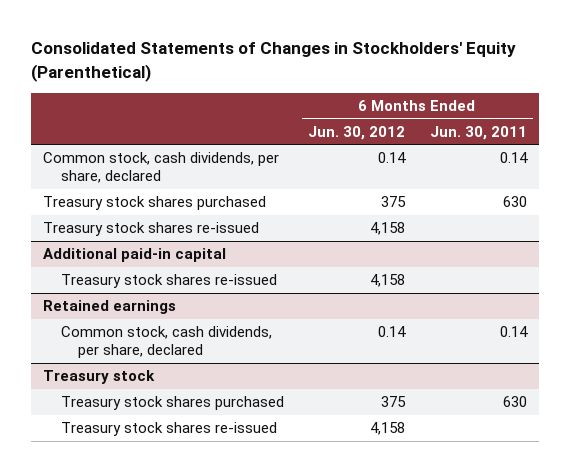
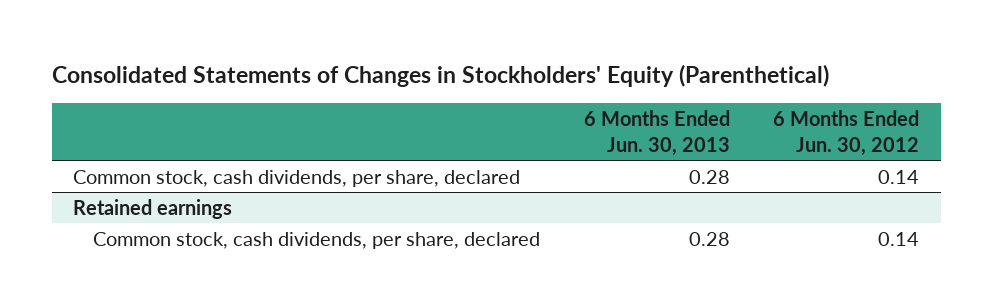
- | 6 Months Ended Jun. 30, 2012 | 6 Months Ended Jun. 30, 2011
+ | 6 Months Ended Jun. 30, 2013 | 6 Months Ended Jun. 30, 2012
- Treasury stock shares purchased | 375 | 630
- Treasury stock shares re-issued | 4,158 |
- Additional paid-in capital
- Treasury stock shares re-issued | 4,158 |
- Treasury stock
- Treasury stock shares purchased | 375 | 630
- Treasury stock shares re-issued | 4,158 |

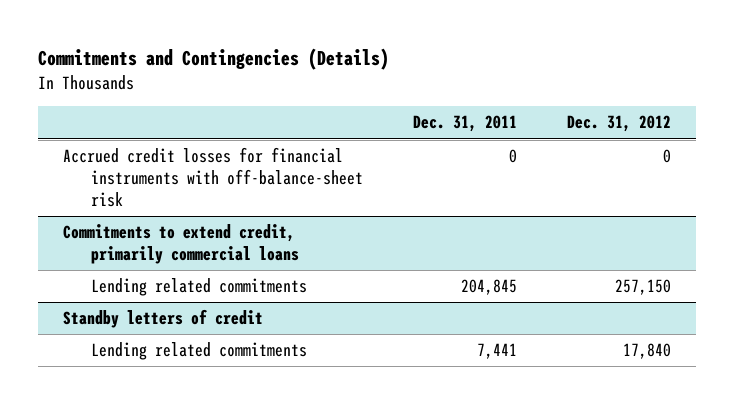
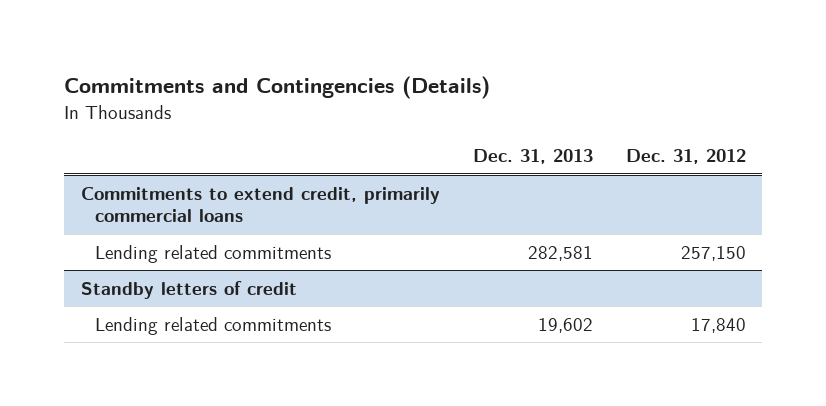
- | Dec. 31, 2011 | Dec. 31, 2012
+ | Dec. 31, 2013 | Dec. 31, 2012
- Accrued credit losses for financial instruments with off-balance-sheet risk | 0 | 0

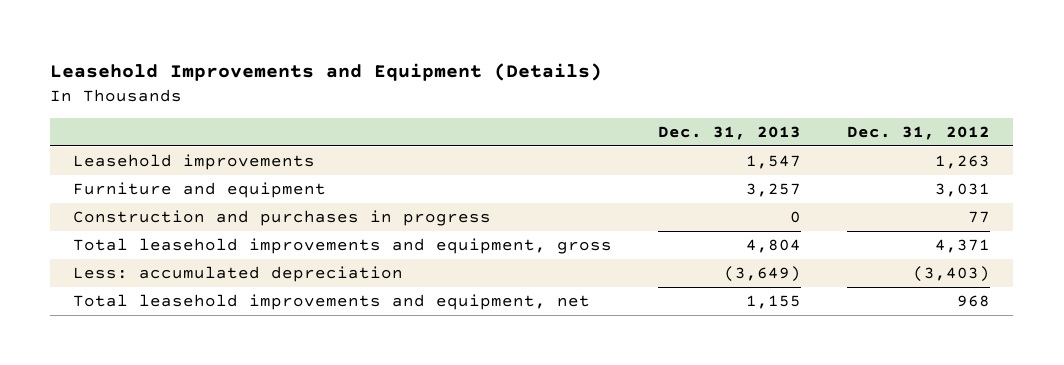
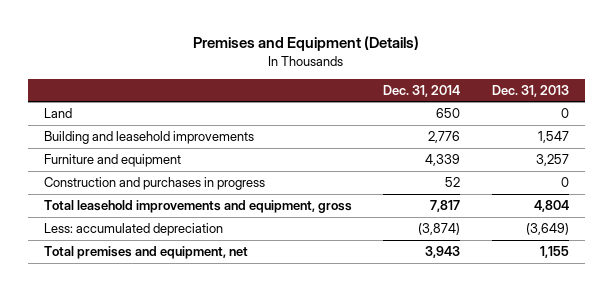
- Leasehold Improvements and Equipment (Details)
+ Premises and Equipment (Details)
- | Dec. 31, 2013 | Dec. 31, 2012
+ | Dec. 31, 2014 | Dec. 31, 2013
- Leasehold improvements | 1,547 | 1,263
+ Land | 650 | 0
+ Building and leasehold improvements | 2,776 | 1,547
- Total leasehold improvements and equipment, net | 1,155 | 968
+ Total premises and equipment, net | 3,943 | 1,155

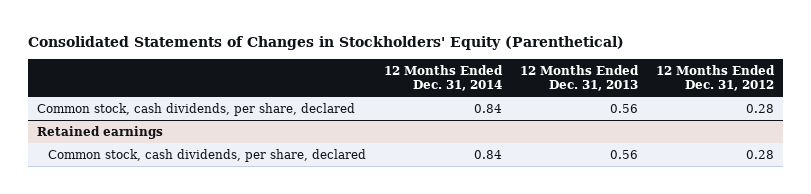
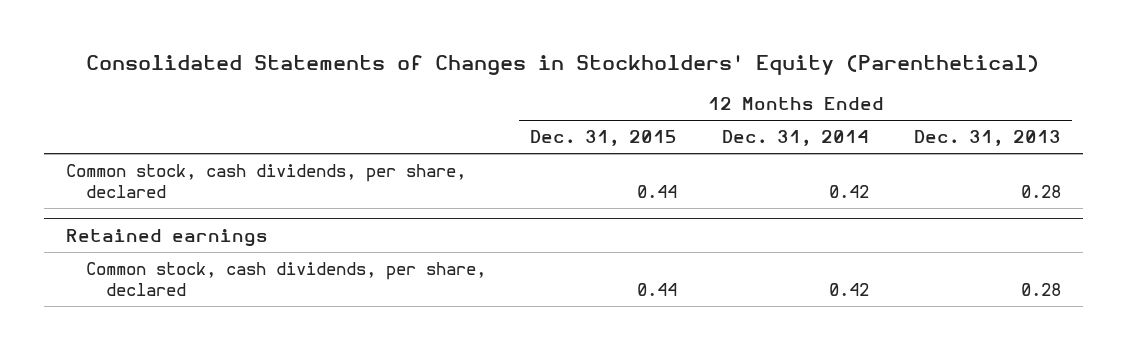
- | 12 Months Ended Dec. 31, 2014 | 12 Months Ended Dec. 31, 2013 | 12 Months Ended Dec. 31, 2012
+ | 12 Months Ended Dec. 31, 2015 | 12 Months Ended Dec. 31, 2014 | 12 Months Ended Dec. 31, 2013
- Common stock, cash dividends, per share, declared | 0.84 | 0.56 | 0.28
+ Common stock, cash dividends, per share, declared | 0.44 | 0.42 | 0.28
@ Retained earnings
- Common stock, cash dividends, per share, declared | 0.84 | 0.56 | 0.28
+ Common stock, cash dividends, per share, declared | 0.44 | 0.42 | 0.28

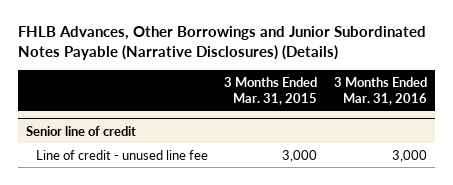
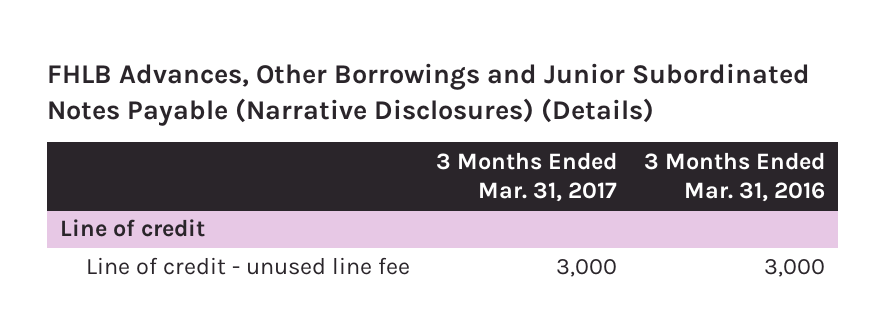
- | 3 Months Ended Mar. 31, 2015 | 3 Months Ended Mar. 31, 2016
+ | 3 Months Ended Mar. 31, 2017 | 3 Months Ended Mar. 31, 2016
- Senior line of credit
+ Line of credit

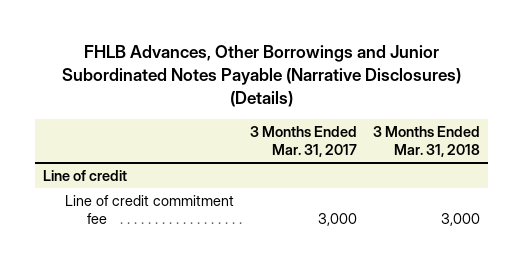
- | 3 Months Ended Mar. 31, 2017 | 3 Months Ended Mar. 31, 2016
+ | 3 Months Ended Mar. 31, 2017 | 3 Months Ended Mar. 31, 2018
@ Line of credit
- Line of credit - unused line fee | 3,000 | 3,000
+ Line of credit commitment fee | 3,000 | 3,000

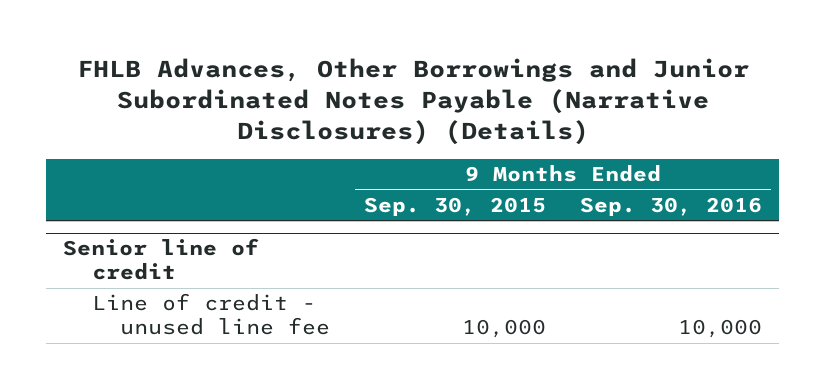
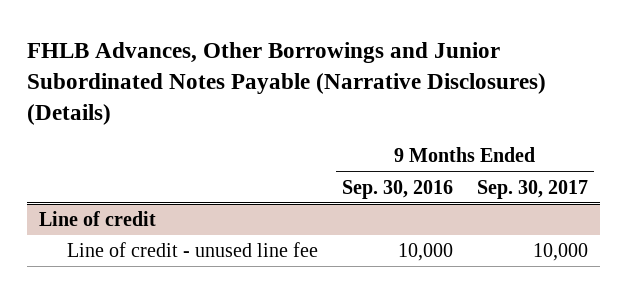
- | 9 Months Ended Sep. 30, 2015 | 9 Months Ended Sep. 30, 2016
+ | 9 Months Ended Sep. 30, 2016 | 9 Months Ended Sep. 30, 2017
- Senior line of credit
+ Line of credit

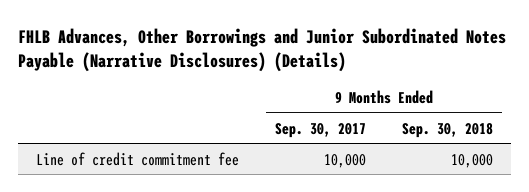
- | 9 Months Ended Sep. 30, 2016 | 9 Months Ended Sep. 30, 2017
+ | 9 Months Ended Sep. 30, 2017 | 9 Months Ended Sep. 30, 2018
- Line of credit
- Line of credit - unused line fee | 10,000 | 10,000
+ Line of credit commitment fee | 10,000 | 10,000

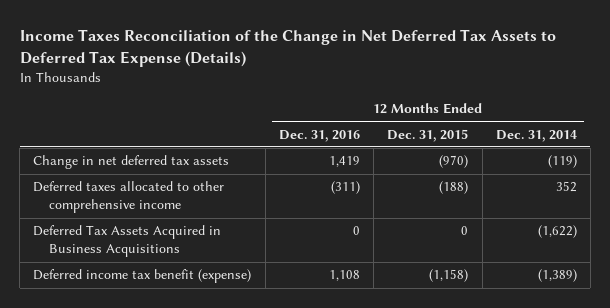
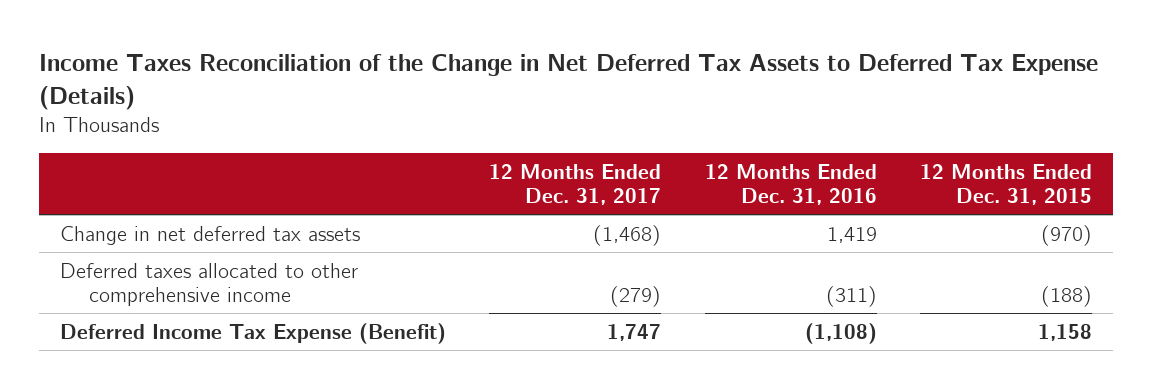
- | 12 Months Ended Dec. 31, 2016 | 12 Months Ended Dec. 31, 2015 | 12 Months Ended Dec. 31, 2014
+ | 12 Months Ended Dec. 31, 2017 | 12 Months Ended Dec. 31, 2016 | 12 Months Ended Dec. 31, 2015
- Deferred Tax Assets Acquired in Business Acquisitions | 0 | 0 | (1,622)
- Deferred income tax benefit (expense) | 1,108 | (1,158) | (1,389)
+ Deferred Income Tax Expense (Benefit) | 1,747 | (1,108) | 1,158

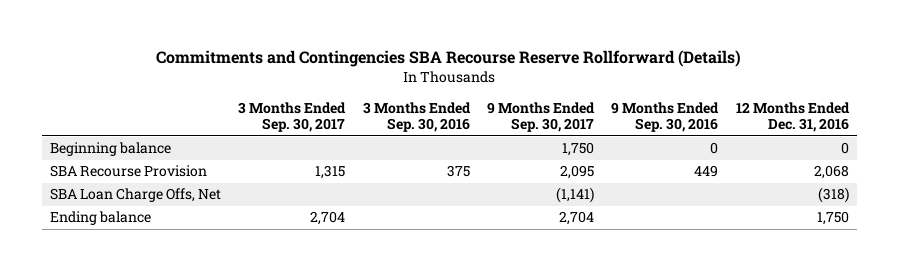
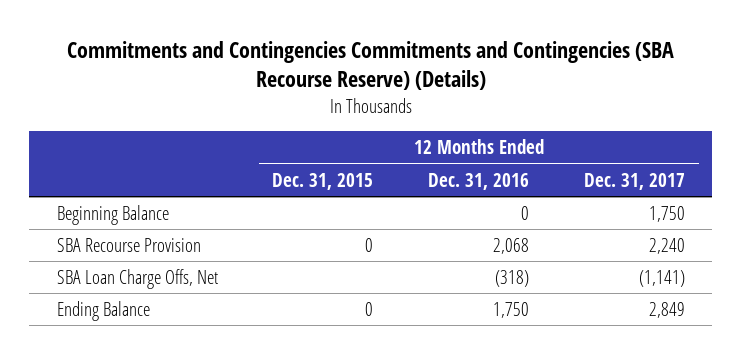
- Commitments and Contingencies SBA Recourse Reserve Rollforward (Details)
+ Commitments and Contingencies Commitments and Contingencies (SBA Recourse Reserve) (Details)
- | 3 Months Ended Sep. 30, 2017 | 3 Months Ended Sep. 30, 2016 | 9 Months Ended Sep. 30, 2017 | 9 Months Ended Sep. 30, 2016 | 12 Months Ended Dec. 31, 2016
+ | 12 Months Ended Dec. 31, 2015 | 12 Months Ended Dec. 31, 2016 | 12 Months Ended Dec. 31, 2017
- Beginning balance | | | 1,750 | 0 | 0
+ Beginning Balance | | 0 | 1,750
- Ending balance | 2,704 | | 2,704 | | 1,750
+ Ending Balance | 0 | 1,750 | 2,849

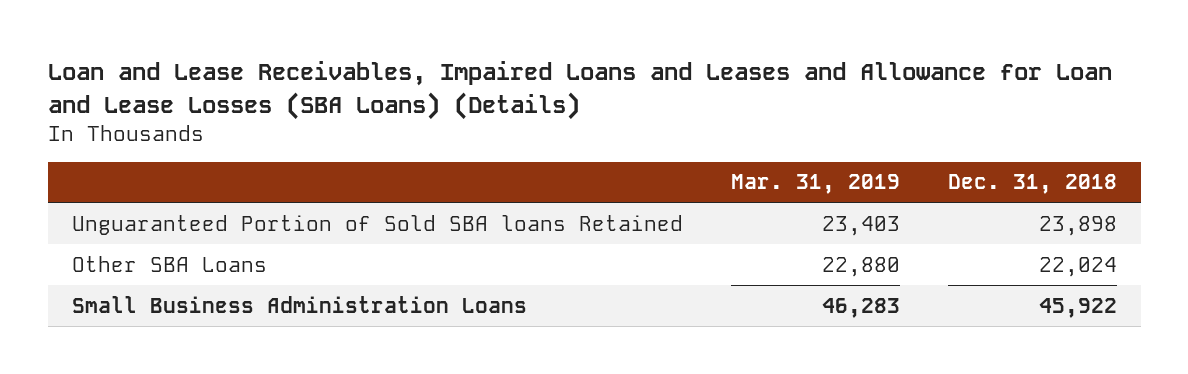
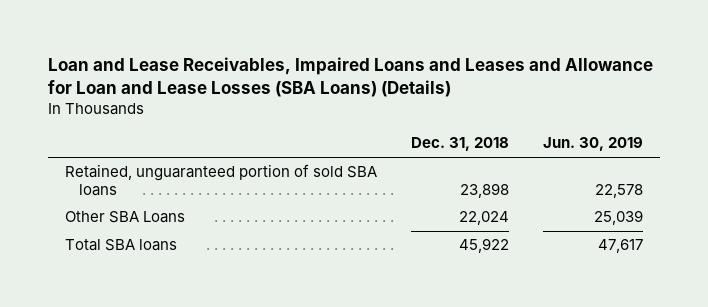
- | Mar. 31, 2019 | Dec. 31, 2018
+ | Dec. 31, 2018 | Jun. 30, 2019
- Unguaranteed Portion of Sold SBA loans Retained | 23,403 | 23,898
+ Retained, unguaranteed portion of sold SBA loans | 23,898 | 22,578
- Small Business Administration Loans | 46,283 | 45,922
+ Total SBA loans | 45,922 | 47,617

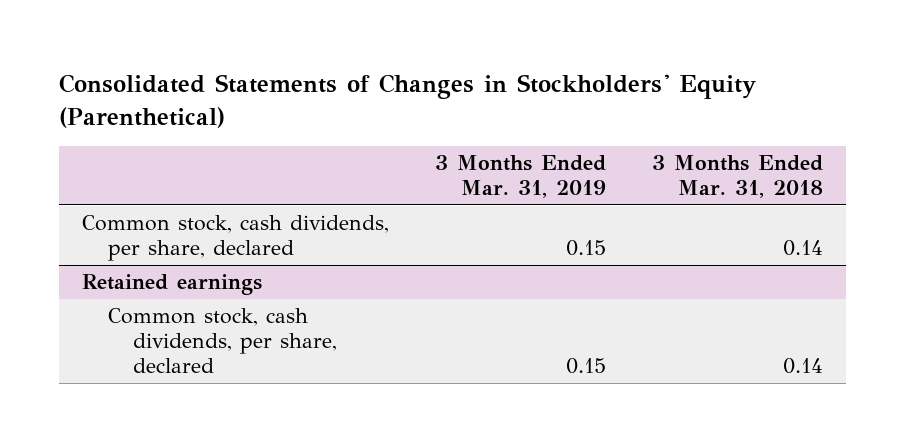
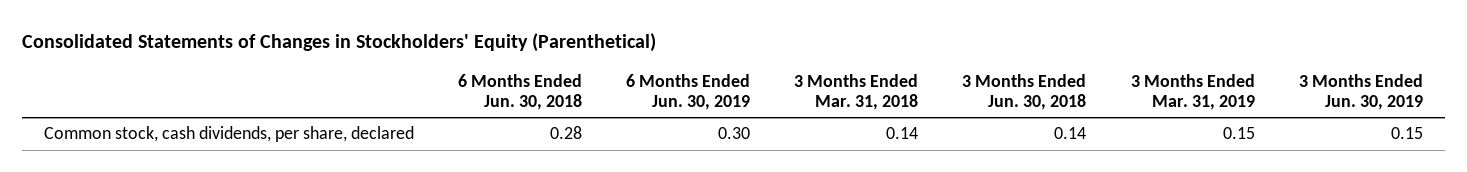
- | 3 Months Ended Mar. 31, 2019 | 3 Months Ended Mar. 31, 2018
+ | 6 Months Ended Jun. 30, 2018 | 6 Months Ended Jun. 30, 2019 | 3 Months Ended Mar. 31, 2018 | 3 Months Ended Jun. 30, 2018 | 3 Months Ended Mar. 31, 2019 | 3 Months Ended Jun. 30, 2019
- Retained earnings
- Common stock, cash dividends, per share, declared | 0.15 | 0.14

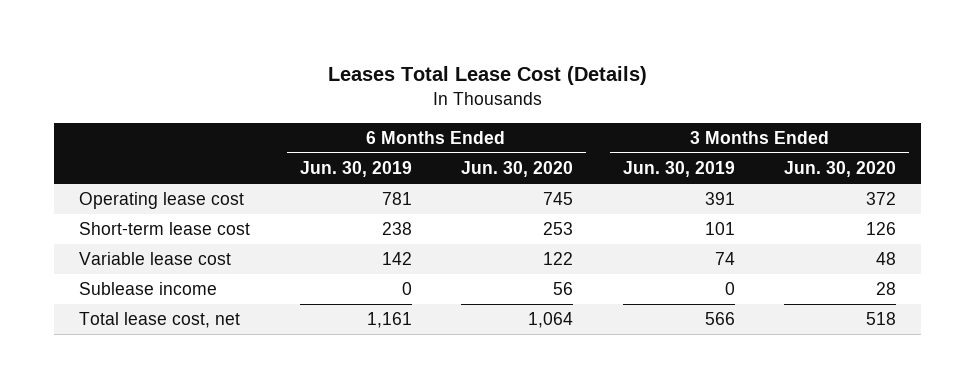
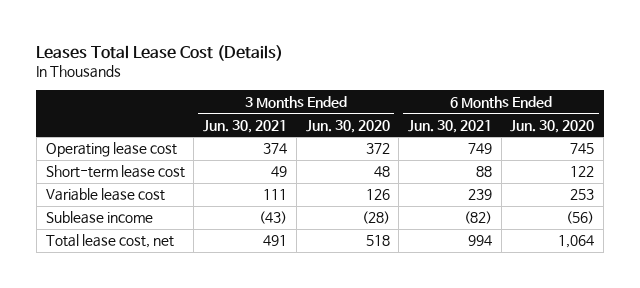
- | 6 Months Ended Jun. 30, 2019 | 6 Months Ended Jun. 30, 2020 | 3 Months Ended Jun. 30, 2019 | 3 Months Ended Jun. 30, 2020
+ | 3 Months Ended Jun. 30, 2021 | 3 Months Ended Jun. 30, 2020 | 6 Months Ended Jun. 30, 2021 | 6 Months Ended Jun. 30, 2020
- Short-term lease cost | 238 | 253 | 101 | 126
- Variable lease cost | 142 | 122 | 74 | 48
- Sublease income | 0 | 56 | 0 | 28
+ Short-term lease cost | 49 | 48 | 88 | 122
+ Variable lease cost | 111 | 126 | 239 | 253
+ Sublease income | (43) | (28) | (82) | (56)

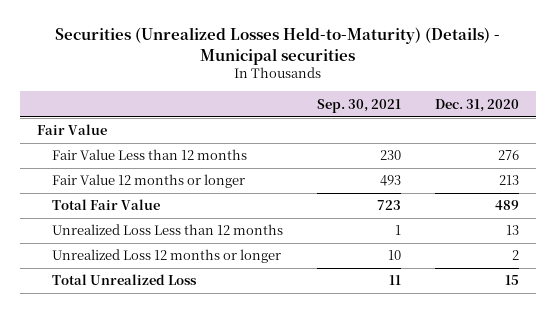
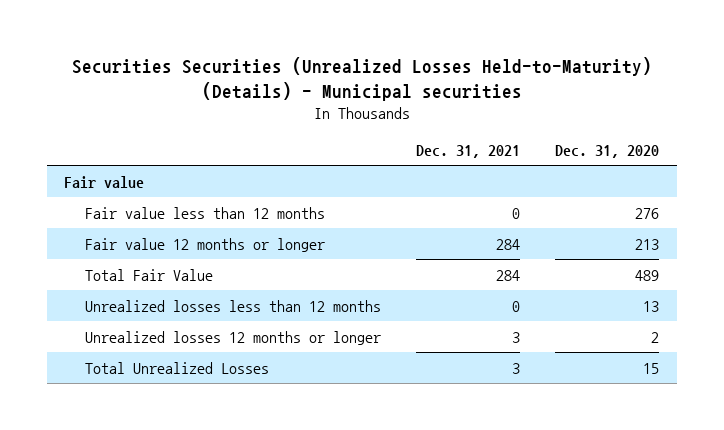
- Securities (Unrealized Losses Held-to-Maturity) (Details) - Municipal securities
+ Securities Securities (Unrealized Losses Held-to-Maturity) (Details) - Municipal securities
- | Sep. 30, 2021 | Dec. 31, 2020
+ | Dec. 31, 2021 | Dec. 31, 2020
- Fair Value
- Fair Value Less than 12 months | 230 | 276
- Fair Value 12 months or longer | 493 | 213
+ Fair value
+ Fair value less than 12 months | 0 | 276
+ Fair value 12 months or longer | 284 | 213
- Unrealized Loss Less than 12 months | 1 | 13
- Unrealized Loss 12 months or longer | 10 | 2
- Total Unrealized Loss | 11 | 15
+ Unrealized losses less than 12 months | 0 | 13
+ Unrealized losses 12 months or longer | 3 | 2
+ Total Unrealized Losses | 3 | 15

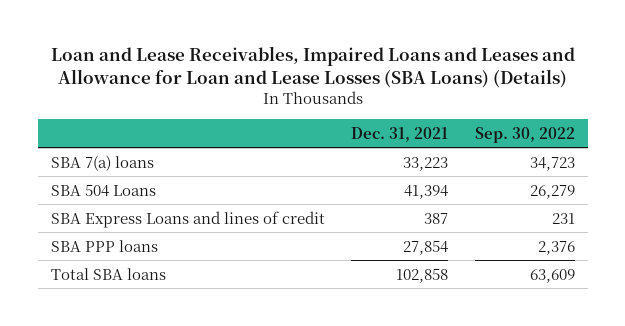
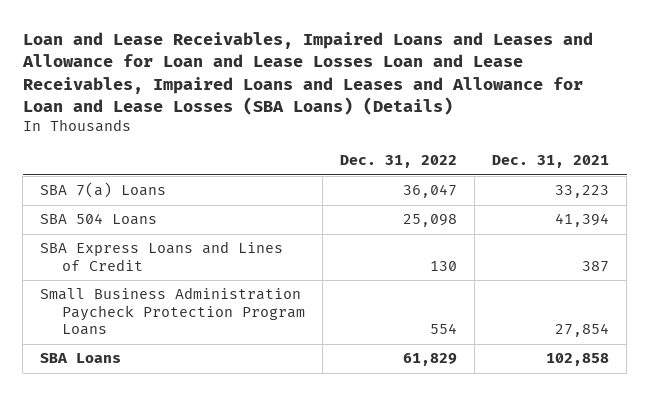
- Loan and Lease Receivables, Impaired Loans and Leases and Allowance for Loan and Lease Losses (SBA Loans) (Details)
+ Loan and Lease Receivables, Impaired Loans and Leases and Allowance for Loan and Lease Losses Loan and Lease Receivables, Impaired Loans and Leases and Allowance for Loan and Lease Losses (SBA Loans) (Details)
- | Dec. 31, 2021 | Sep. 30, 2022
+ | Dec. 31, 2022 | Dec. 31, 2021
- SBA 7(a) loans | 33,223 | 34,723
+ SBA 7(a) Loans | 36,047 | 33,223
- SBA Express Loans and lines of credit | 387 | 231
- SBA PPP loans | 27,854 | 2,376
- Total SBA loans | 102,858 | 63,609
+ SBA Express Loans and Lines of Credit | 130 | 387
+ Small Business Administration Paycheck Protection Program Loans | 554 | 27,854
+ SBA Loans | 61,829 | 102,858

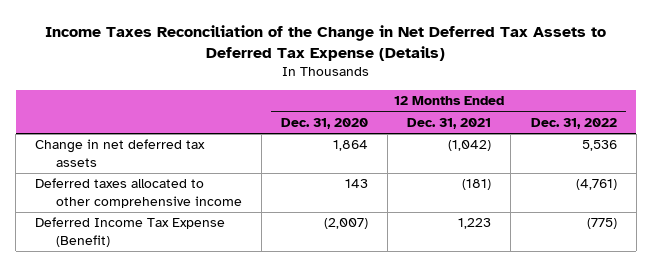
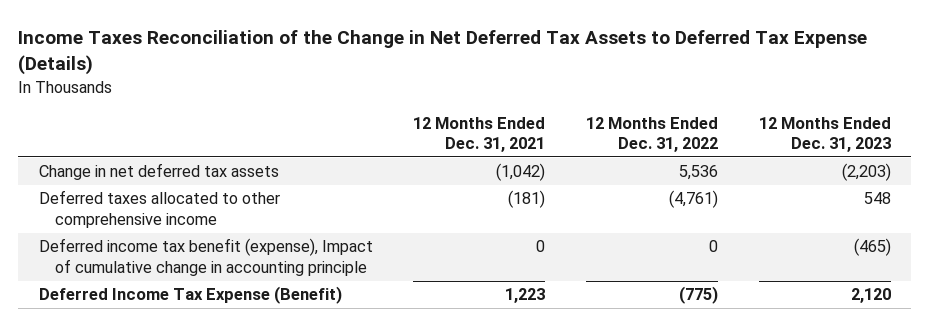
- | 12 Months Ended Dec. 31, 2020 | 12 Months Ended Dec. 31, 2021 | 12 Months Ended Dec. 31, 2022
+ | 12 Months Ended Dec. 31, 2021 | 12 Months Ended Dec. 31, 2022 | 12 Months Ended Dec. 31, 2023
+ Deferred income tax benefit (expense), Impact of cumulative change in accounting principle | 0 | 0 | (465)

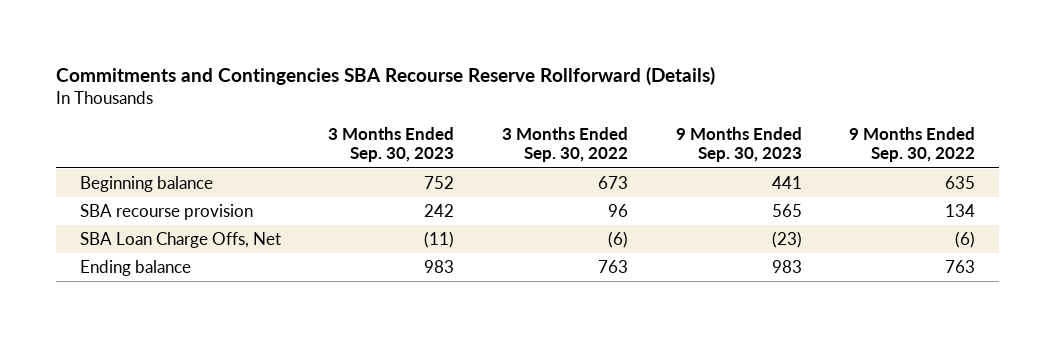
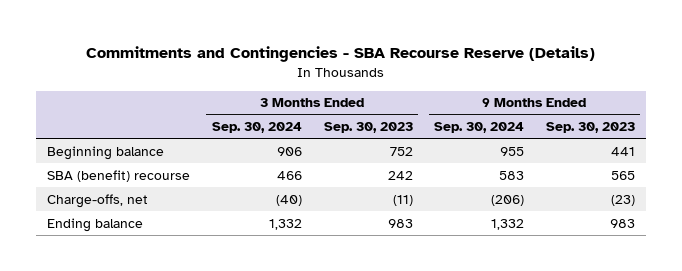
- Commitments and Contingencies SBA Recourse Reserve Rollforward (Details)
+ Commitments and Contingencies - SBA Recourse Reserve (Details)
- | 3 Months Ended Sep. 30, 2023 | 3 Months Ended Sep. 30, 2022 | 9 Months Ended Sep. 30, 2023 | 9 Months Ended Sep. 30, 2022
+ | 3 Months Ended Sep. 30, 2024 | 3 Months Ended Sep. 30, 2023 | 9 Months Ended Sep. 30, 2024 | 9 Months Ended Sep. 30, 2023
- SBA recourse provision | 242 | 96 | 565 | 134
- SBA Loan Charge Offs, Net | (11) | (6) | (23) | (6)
+ SBA (benefit) recourse | 466 | 242 | 583 | 565
+ Charge-offs, net | (40) | (11) | (206) | (23)

